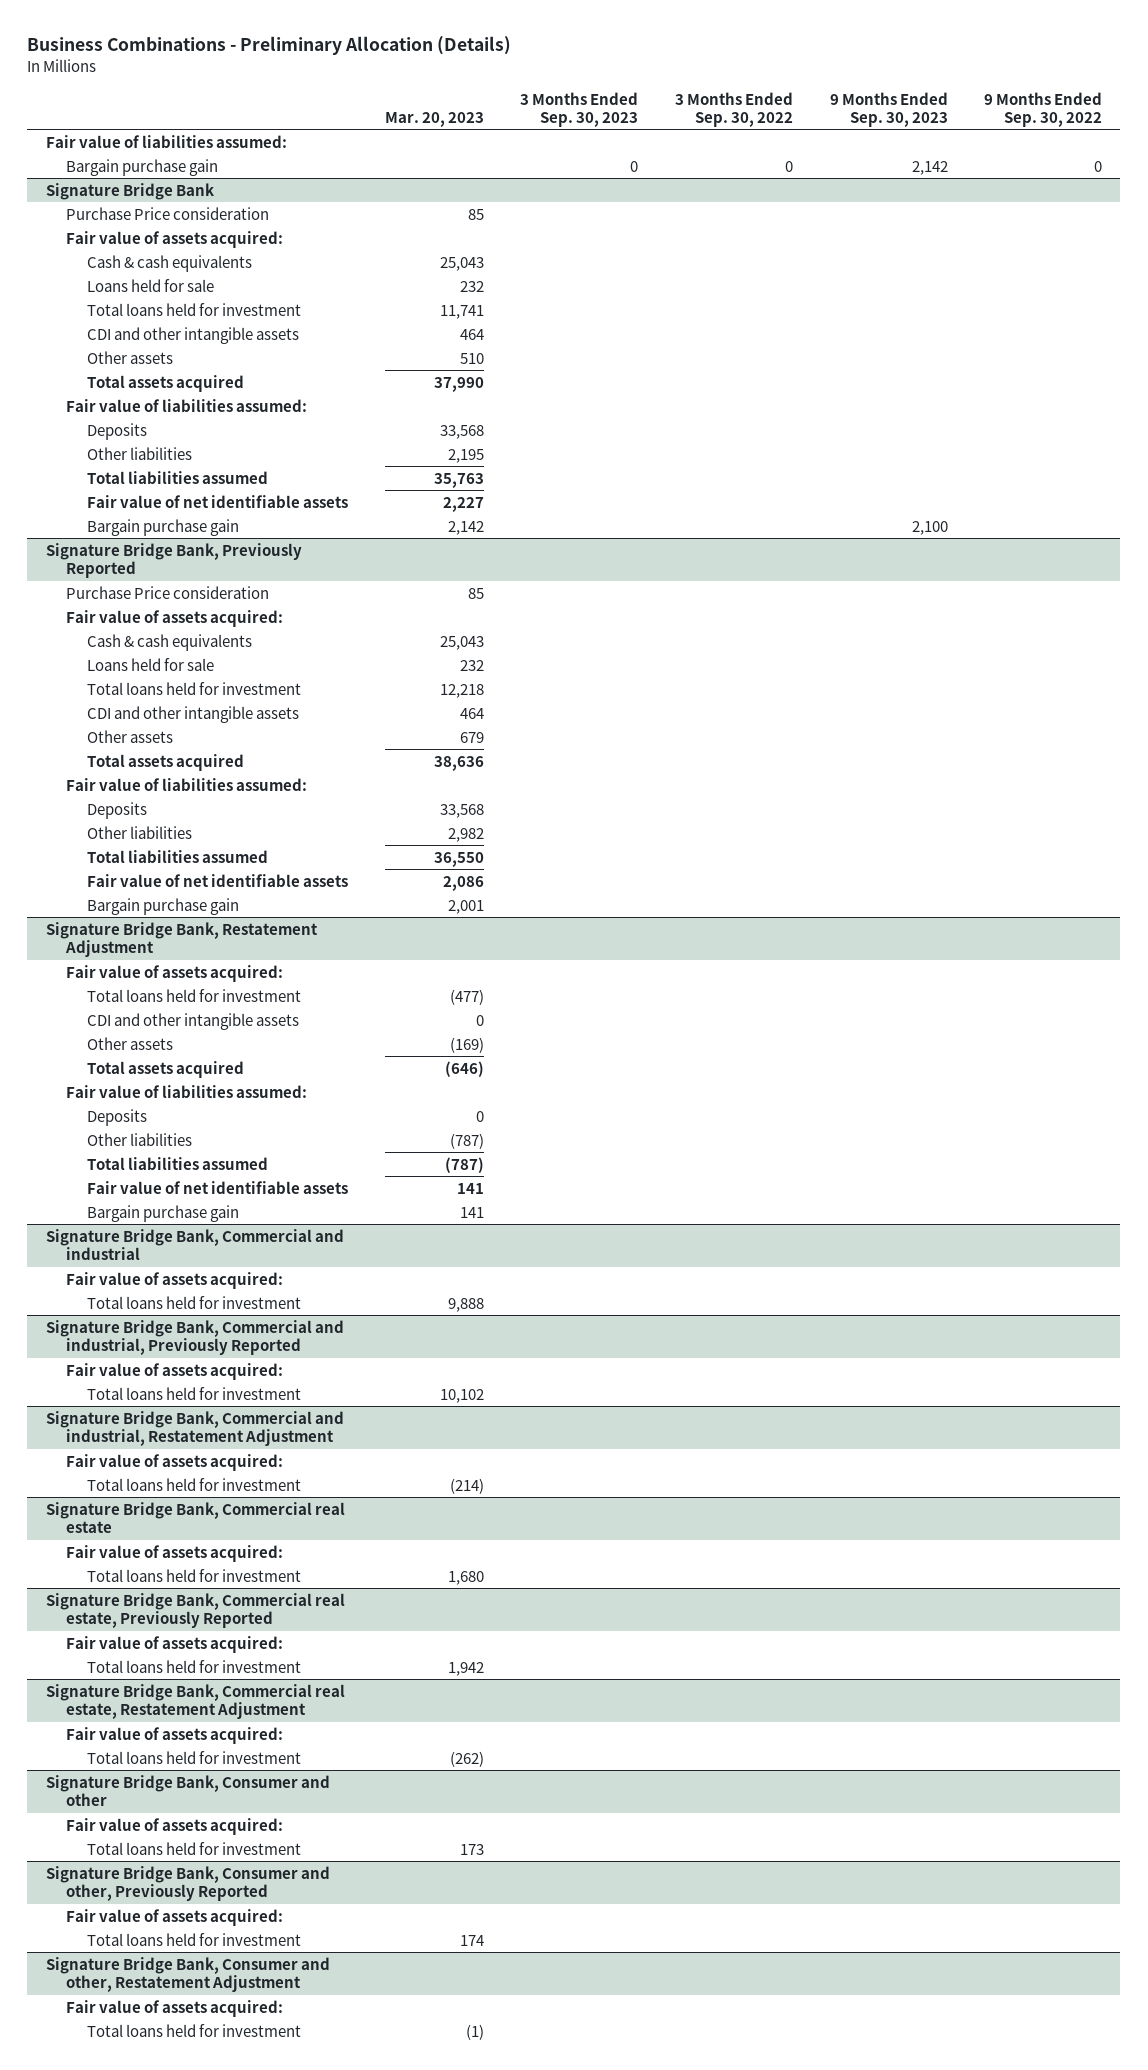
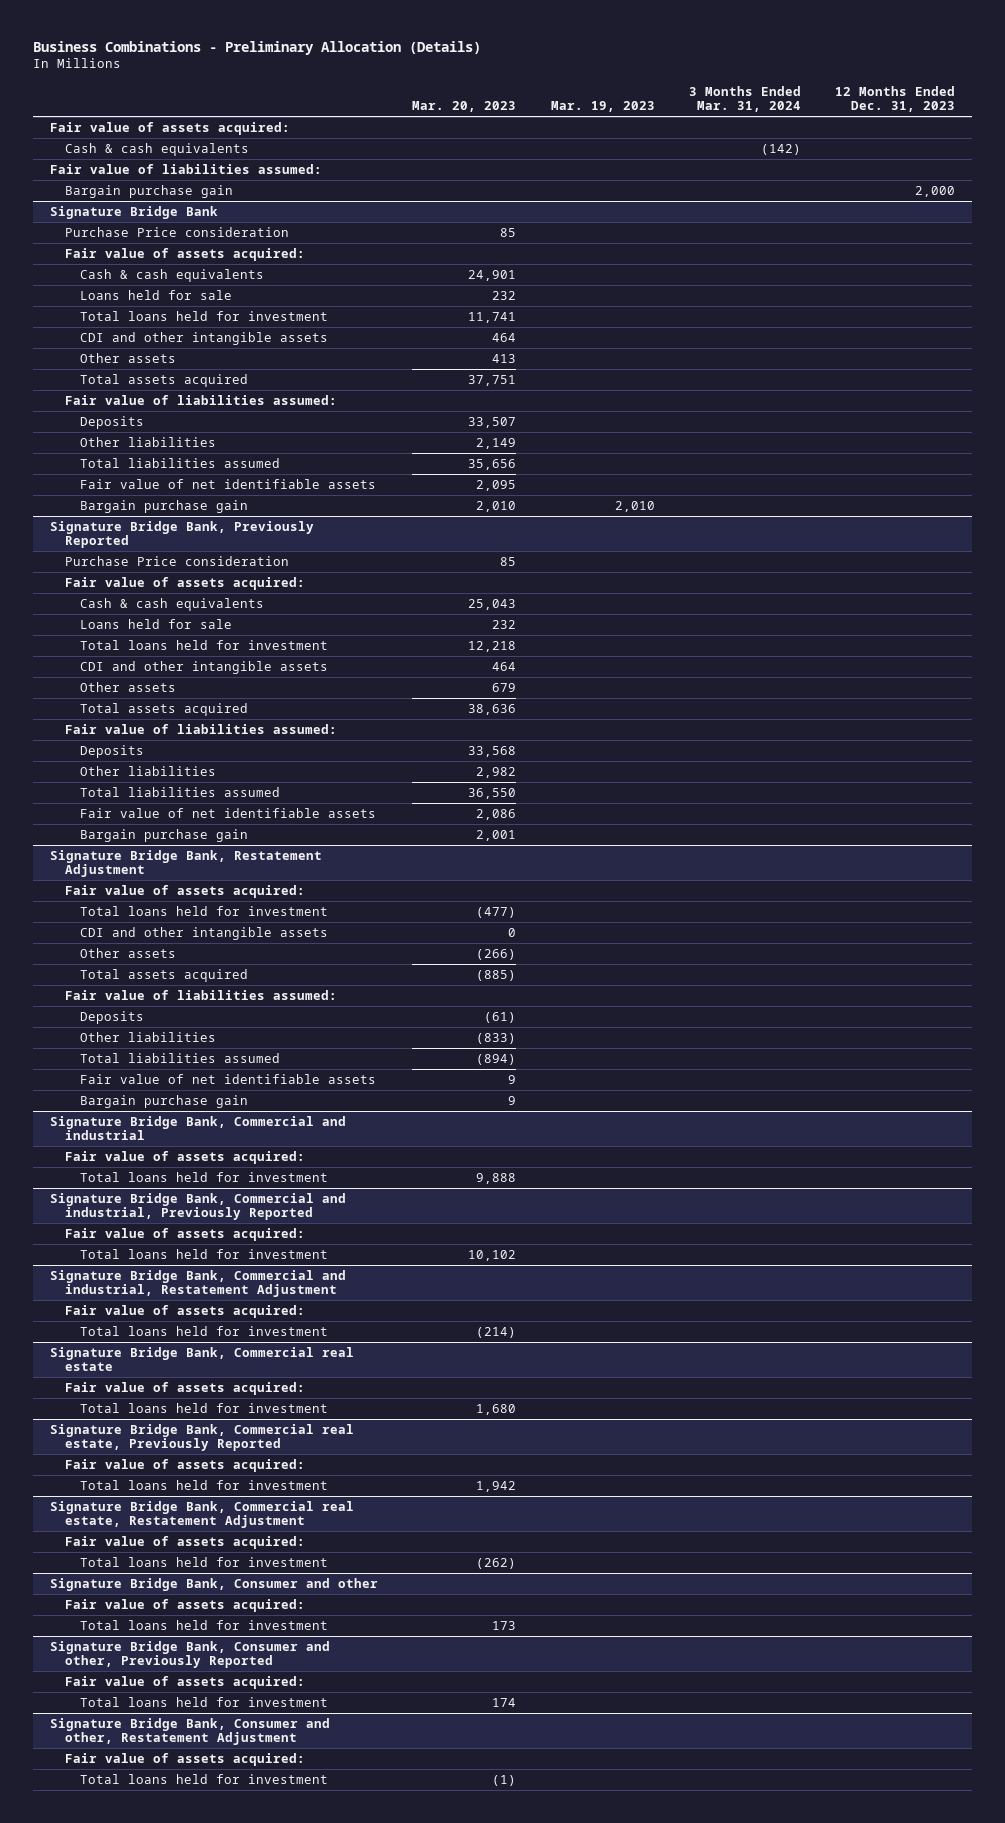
- | Mar. 20, 2023 | 3 Months Ended Sep. 30, 2023 | 3 Months Ended Sep. 30, 2022 | 9 Months Ended Sep. 30, 2023 | 9 Months Ended Sep. 30, 2022
+ | Mar. 20, 2023 | Mar. 19, 2023 | 3 Months Ended Mar. 31, 2024 | 12 Months Ended Dec. 31, 2023
+ Fair value of assets acquired:
+ Cash & cash equivalents | | | (142) |
@ Signature Bridge Bank
- Cash & cash equivalents | 25,043 | | | |
+ Cash & cash equivalents | 24,901 | | |
- Other assets | 510 | | | |
- Total assets acquired | 37,990 | | | |
+ Other assets | 413 | | |
+ Total assets acquired | 37,751 | | |
- Deposits | 33,568 | | | |
- Other liabilities | 2,195 | | | |
- Total liabilities assumed | 35,763 | | | |
- Fair value of net identifiable assets | 2,227 | | | |
- Bargain purchase gain | 2,142 | | | 2,100 |
+ Deposits | 33,507 | | |
+ Other liabilities | 2,149 | | |
+ Total liabilities assumed | 35,656 | | |
+ Fair value of net identifiable assets | 2,095 | | |
+ Bargain purchase gain | 2,010 | 2,010 | |
@ Signature Bridge Bank, Restatement Adjustment
- Other assets | (169) | | | |
- Total assets acquired | (646) | | | |
+ Other assets | (266) | | |
+ Total assets acquired | (885) | | |
- Deposits | 0 | | | |
- Other liabilities | (787) | | | |
- Total liabilities assumed | (787) | | | |
- Fair value of net identifiable assets | 141 | | | |
- Bargain purchase gain | 141 | | | |
+ Deposits | (61) | | |
+ Other liabilities | (833) | | |
+ Total liabilities assumed | (894) | | |
+ Fair value of net identifiable assets | 9 | | |
+ Bargain purchase gain | 9 | | |

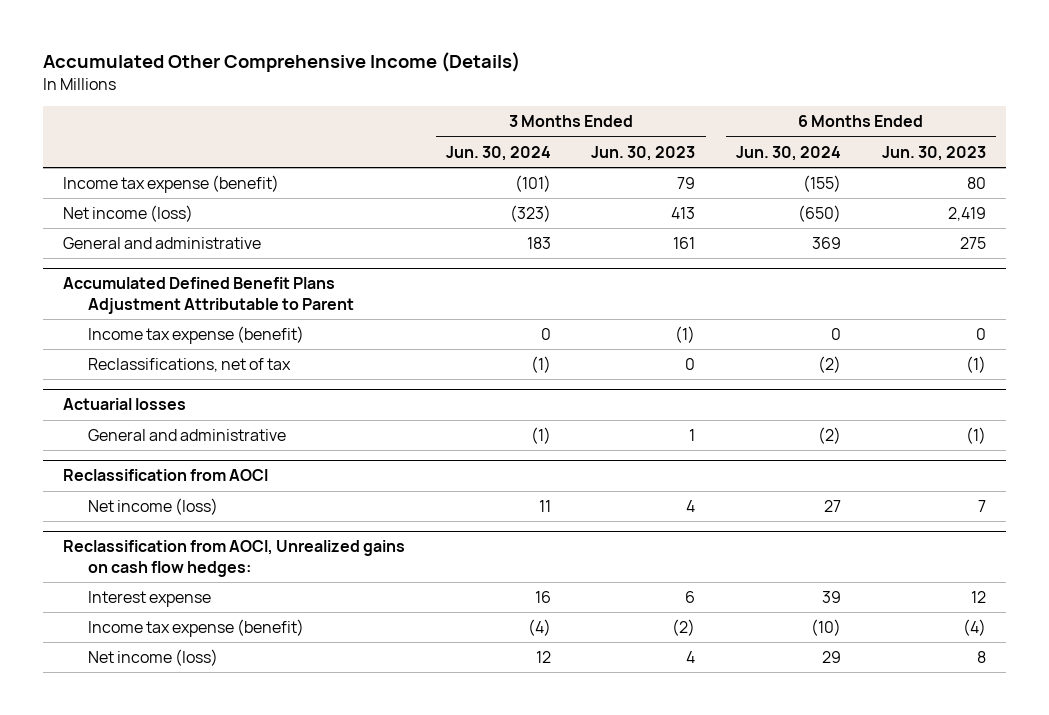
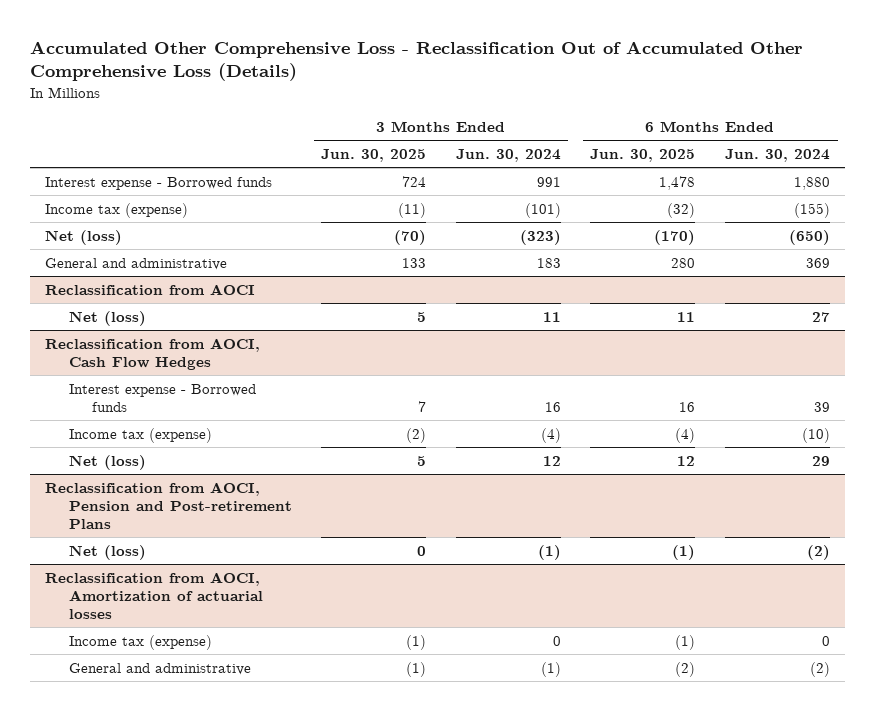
- Accumulated Other Comprehensive Income (Details)
+ Accumulated Other Comprehensive Loss - Reclassification Out of Accumulated Other Comprehensive Loss (Details)
- | 3 Months Ended Jun. 30, 2024 | 3 Months Ended Jun. 30, 2023 | 6 Months Ended Jun. 30, 2024 | 6 Months Ended Jun. 30, 2023
+ | 3 Months Ended Jun. 30, 2025 | 3 Months Ended Jun. 30, 2024 | 6 Months Ended Jun. 30, 2025 | 6 Months Ended Jun. 30, 2024
- Income tax expense (benefit) | (101) | 79 | (155) | 80
- Net income (loss) | (323) | 413 | (650) | 2,419
+ Interest expense - Borrowed funds | 724 | 991 | 1,478 | 1,880
+ Income tax (expense) | (11) | (101) | (32) | (155)
+ Net (loss) | (70) | (323) | (170) | (650)
- Accumulated Defined Benefit Plans Adjustment Attributable to Parent
- Income tax expense (benefit) | 0 | (1) | 0 | 0
- Reclassifications, net of tax | (1) | 0 | (2) | (1)
- Actuarial losses
- General and administrative | (1) | 1 | (2) | (1)
@ Reclassification from AOCI
- Net income (loss) | 11 | 4 | 27 | 7
- Reclassification from AOCI, Unrealized gains on cash flow hedges:
- Interest expense | 16 | 6 | 39 | 12
- Income tax expense (benefit) | (4) | (2) | (10) | (4)
- Net income (loss) | 12 | 4 | 29 | 8
@ Reclassification from AOCI
+ Net (loss) | 5 | 11 | 11 | 27
+ Reclassification from AOCI, Cash Flow Hedges
+ Interest expense - Borrowed funds | 7 | 16 | 16 | 39
+ Income tax (expense) | (2) | (4) | (4) | (10)
+ Net (loss) | 5 | 12 | 12 | 29
+ Reclassification from AOCI, Pension and Post-retirement Plans
+ Net (loss) | 0 | (1) | (1) | (2)
+ Reclassification from AOCI, Amortization of actuarial losses
+ Income tax (expense) | (1) | 0 | (1) | 0
+ General and administrative | (1) | (1) | (2) | (2)

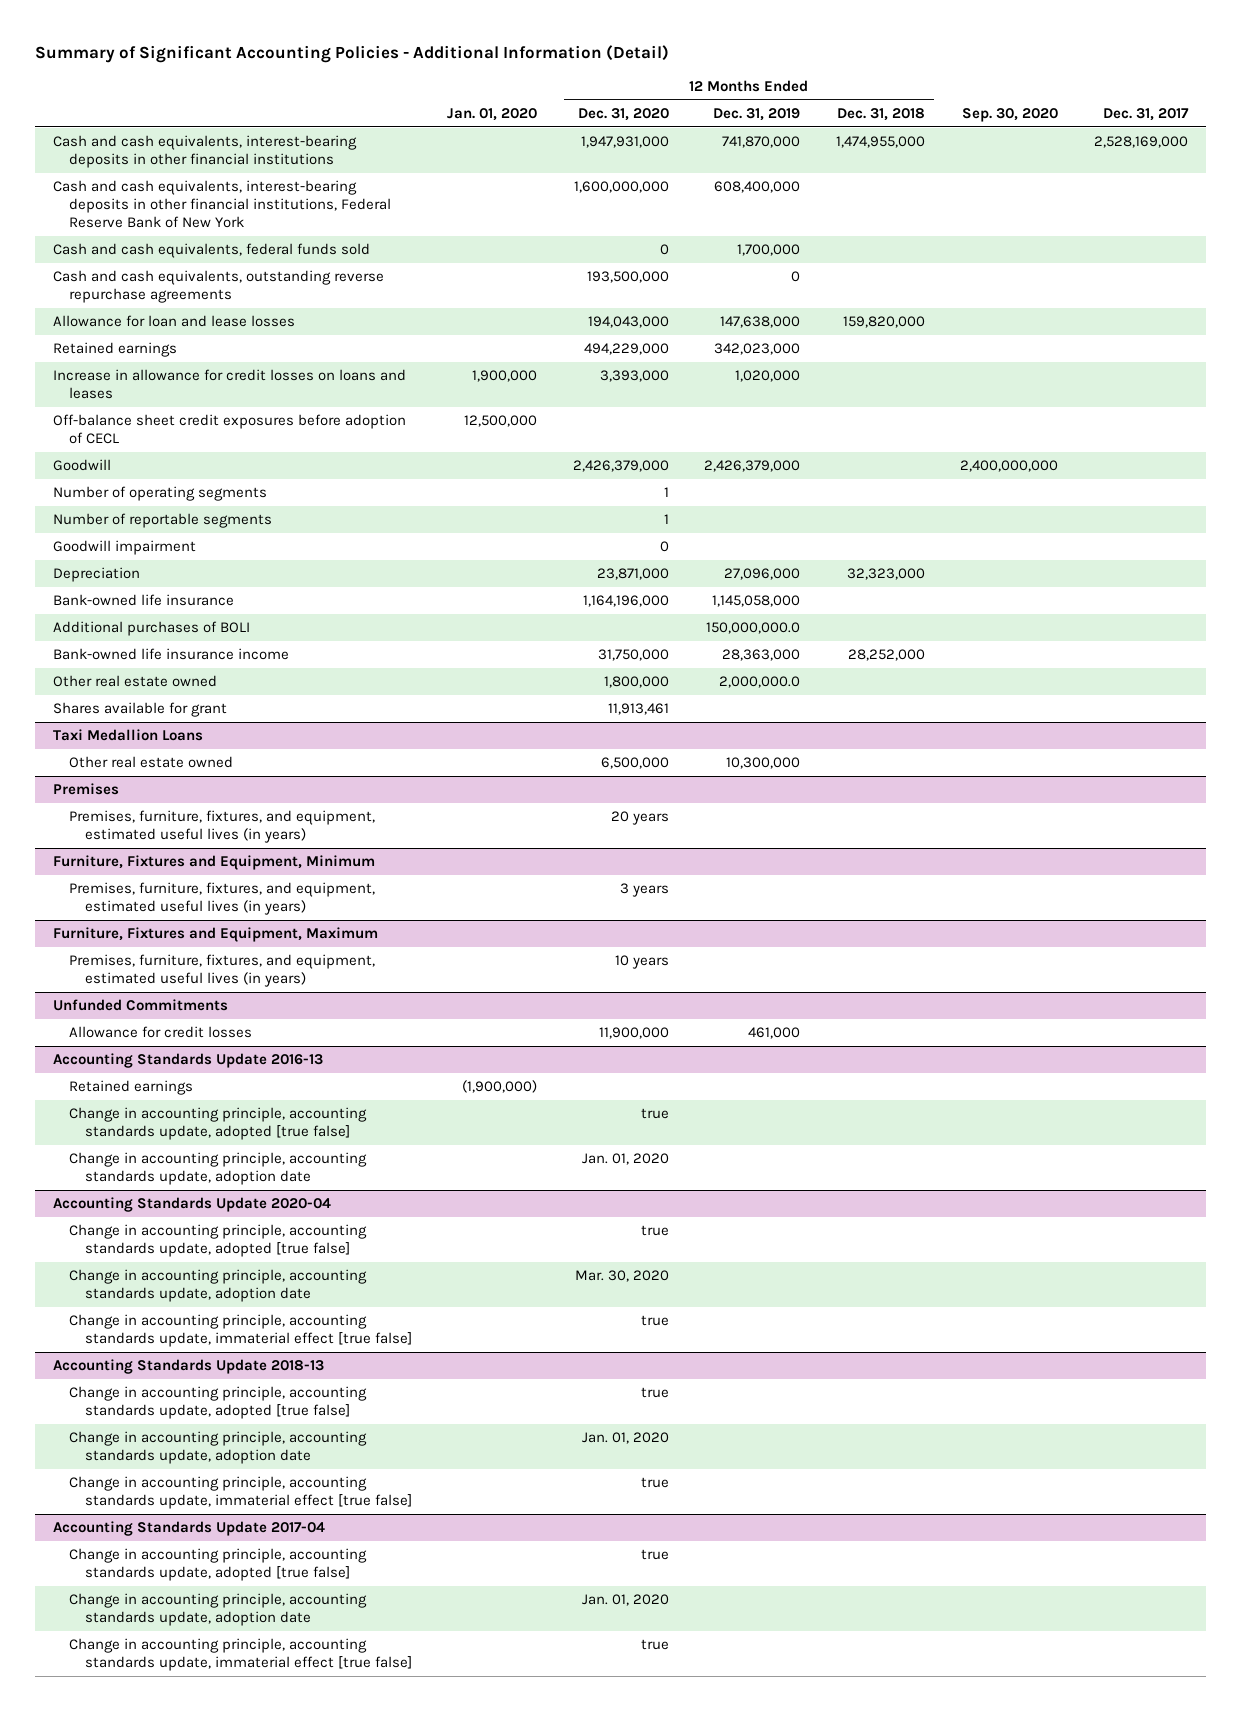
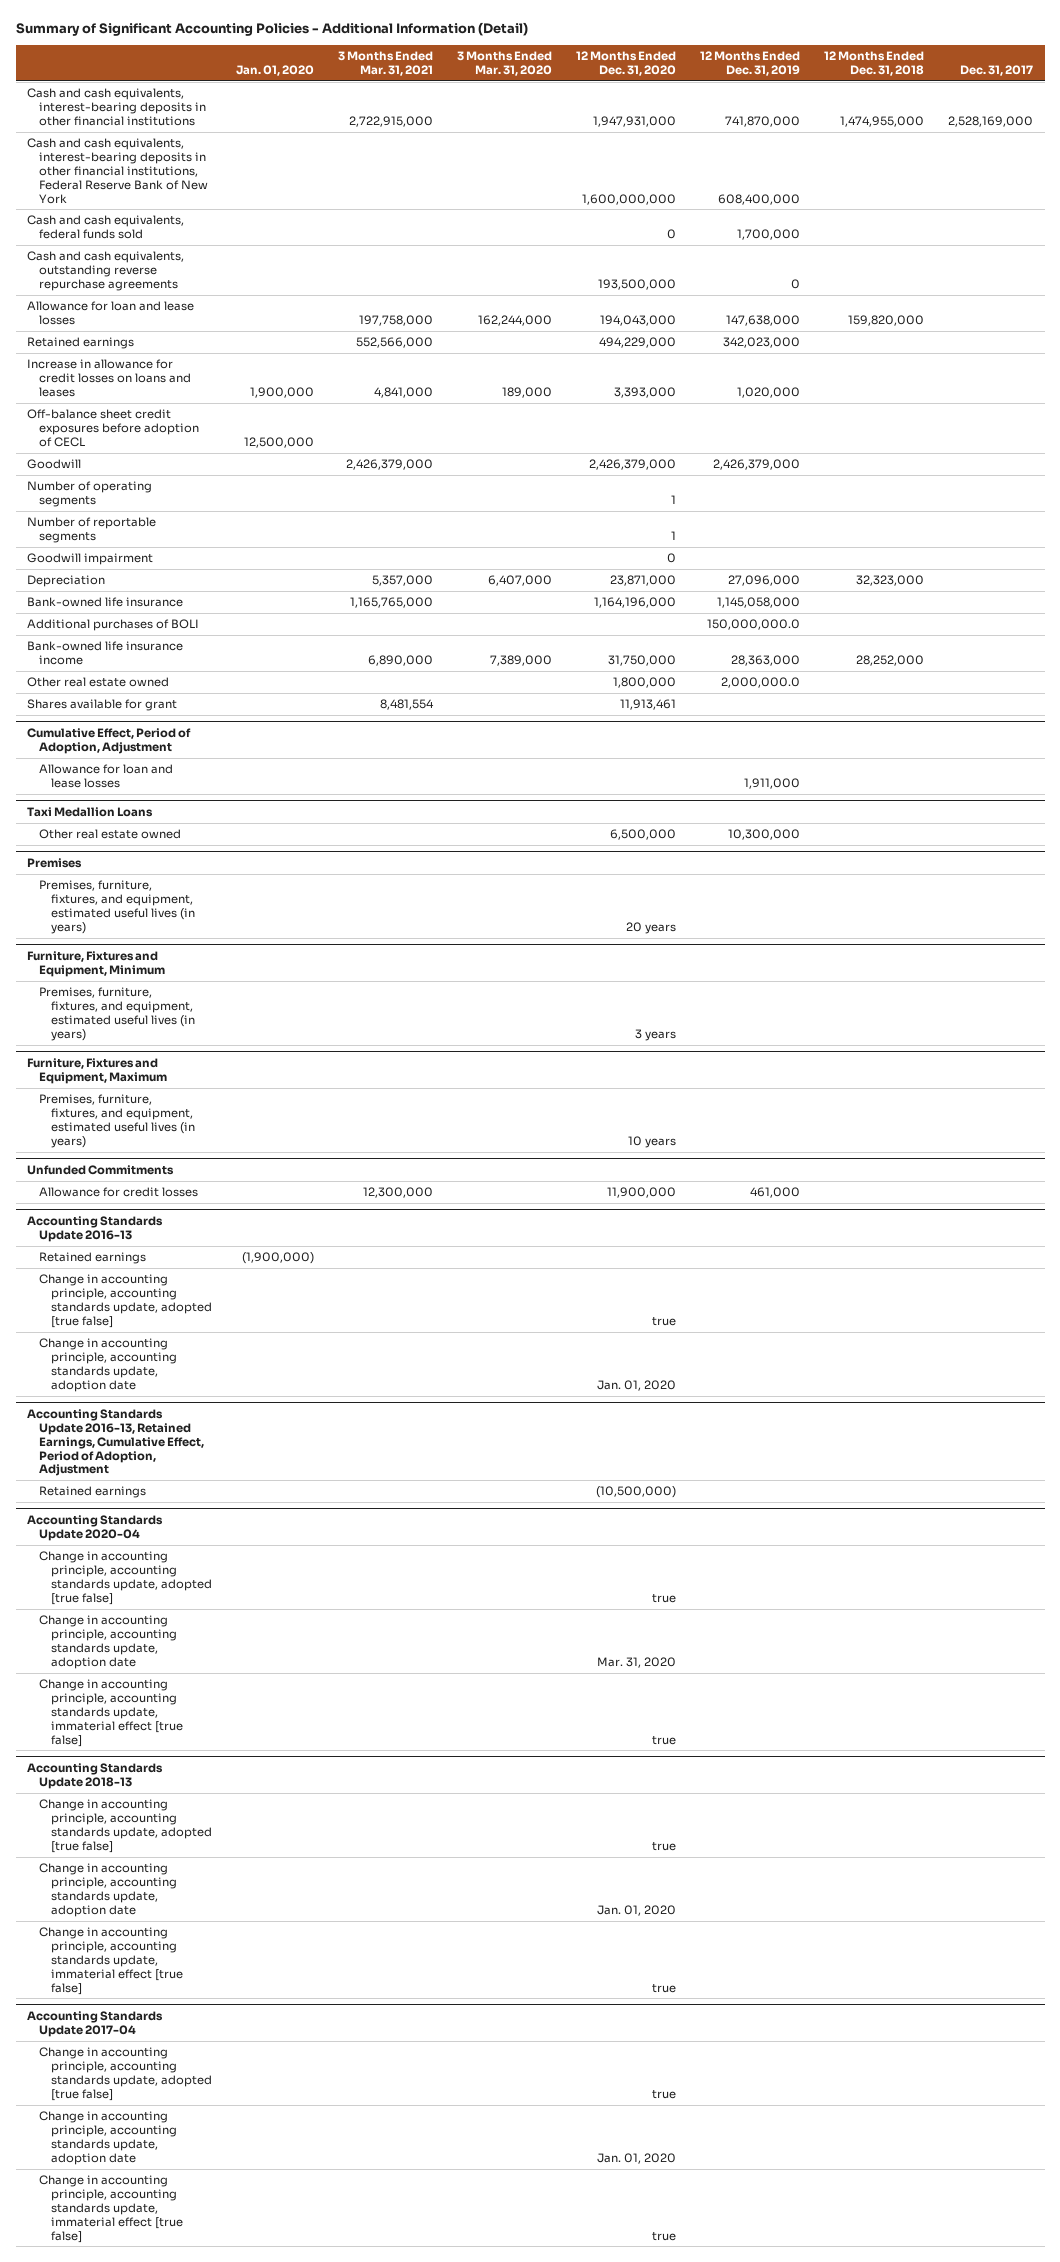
- | Jan. 01, 2020 | 12 Months Ended Dec. 31, 2020 | 12 Months Ended Dec. 31, 2019 | 12 Months Ended Dec. 31, 2018 | Sep. 30, 2020 | Dec. 31, 2017
+ | Jan. 01, 2020 | 3 Months Ended Mar. 31, 2021 | 3 Months Ended Mar. 31, 2020 | 12 Months Ended Dec. 31, 2020 | 12 Months Ended Dec. 31, 2019 | 12 Months Ended Dec. 31, 2018 | Dec. 31, 2017
+ Cumulative Effect, Period of Adoption, Adjustment
+ Allowance for loan and lease losses | | | | | 1,911,000 | |
+ Accounting Standards Update 2016-13, Retained Earnings, Cumulative Effect, Period of Adoption, Adjustment
+ Retained earnings | | | | (10,500,000) | | |
@ Accounting Standards Update 2020-04
- Change in accounting principle, accounting standards update, adoption date | | Mar. 30, 2020 | | | |
+ Change in accounting principle, accounting standards update, adoption date | | | | Mar. 31, 2020 | | |

